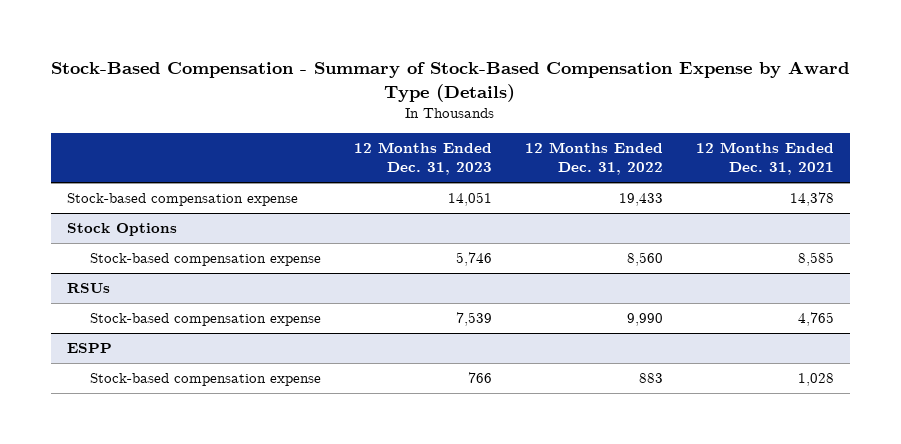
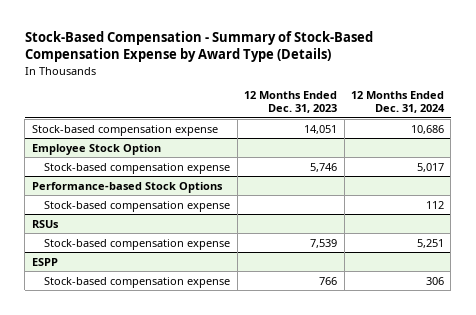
- | 12 Months Ended Dec. 31, 2023 | 12 Months Ended Dec. 31, 2022 | 12 Months Ended Dec. 31, 2021
+ | 12 Months Ended Dec. 31, 2023 | 12 Months Ended Dec. 31, 2024
- Stock Options
+ Employee Stock Option
+ Performance-based Stock Options
+ Stock-based compensation expense | | 112

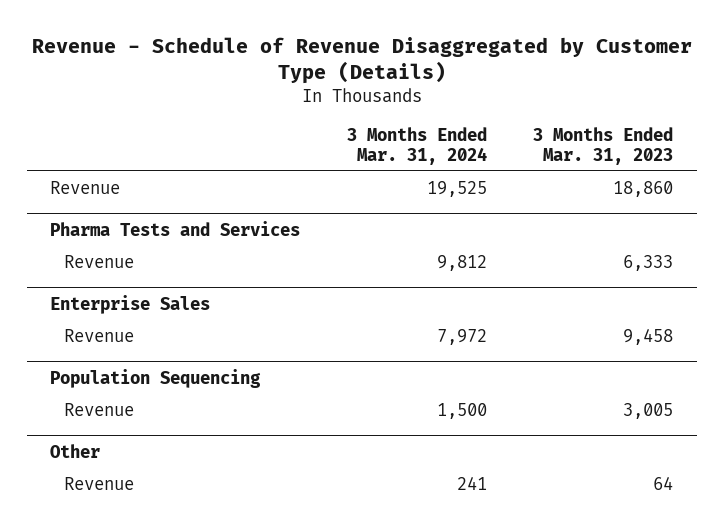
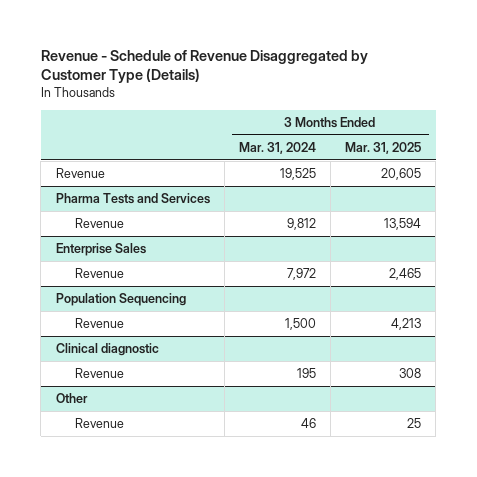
- | 3 Months Ended Mar. 31, 2024 | 3 Months Ended Mar. 31, 2023
+ | 3 Months Ended Mar. 31, 2024 | 3 Months Ended Mar. 31, 2025
+ Clinical diagnostic
+ Revenue | 195 | 308
@ Other
- Revenue | 241 | 64
+ Revenue | 46 | 25

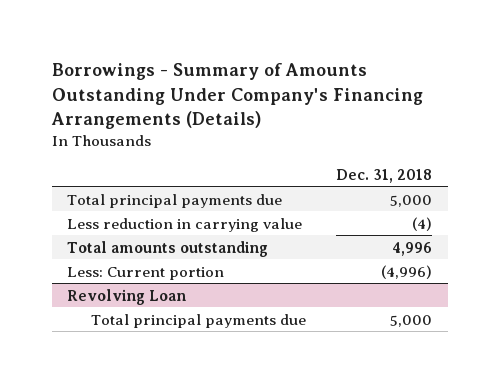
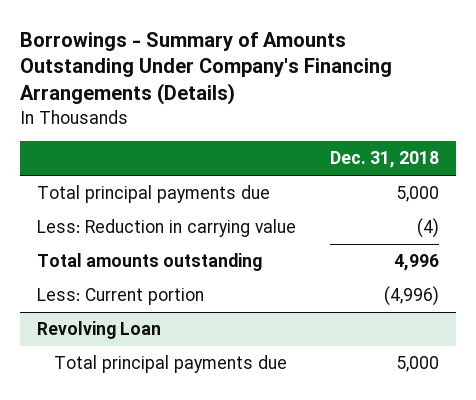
- Less reduction in carrying value | (4)
+ Less: Reduction in carrying value | (4)

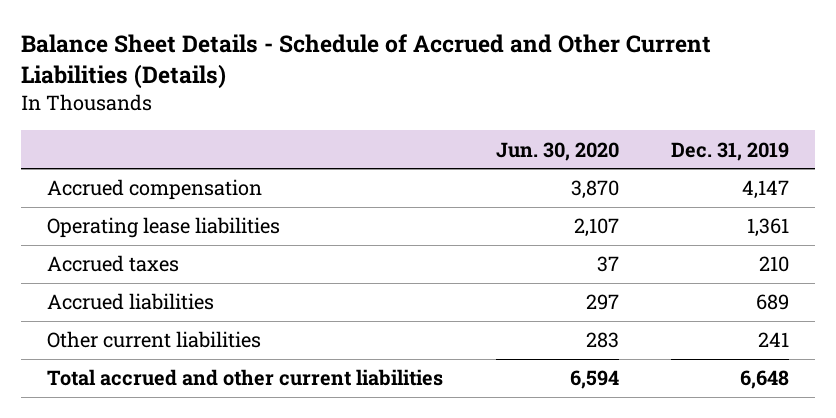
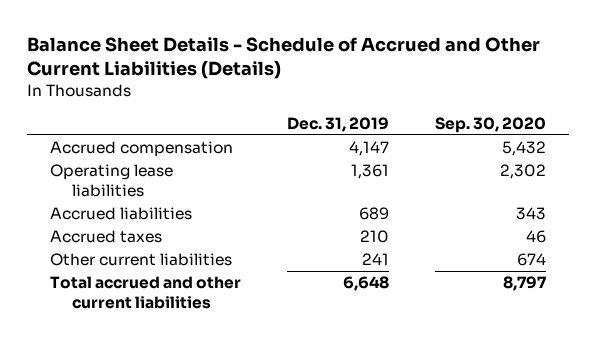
- | Jun. 30, 2020 | Dec. 31, 2019
+ | Dec. 31, 2019 | Sep. 30, 2020
moved down: Accrued taxes | 210 | 46

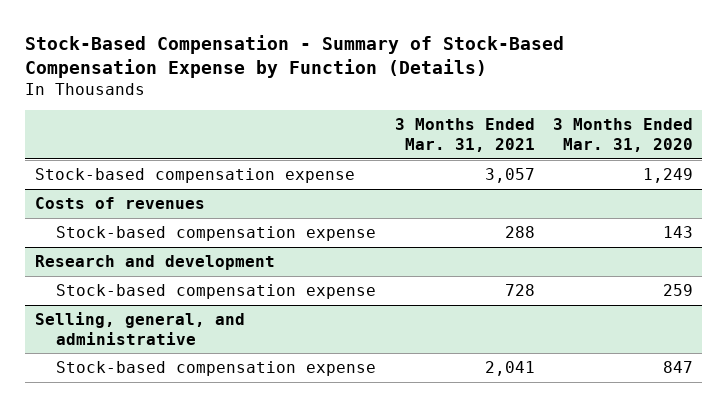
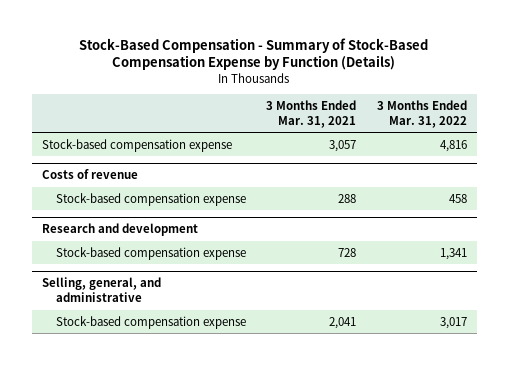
- | 3 Months Ended Mar. 31, 2021 | 3 Months Ended Mar. 31, 2020
+ | 3 Months Ended Mar. 31, 2021 | 3 Months Ended Mar. 31, 2022
- Costs of revenues
+ Costs of revenue

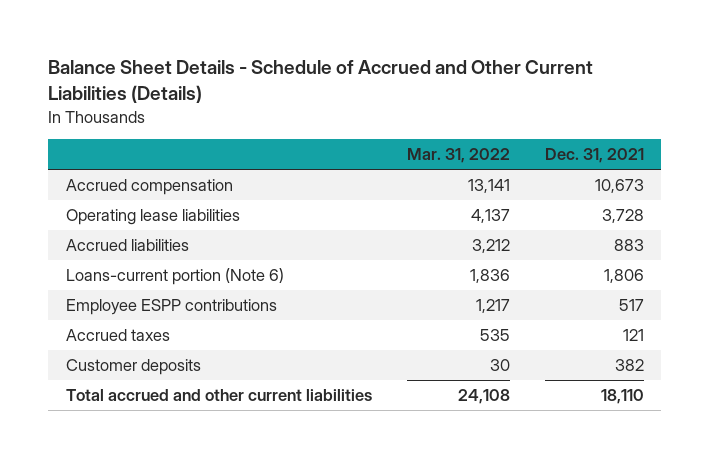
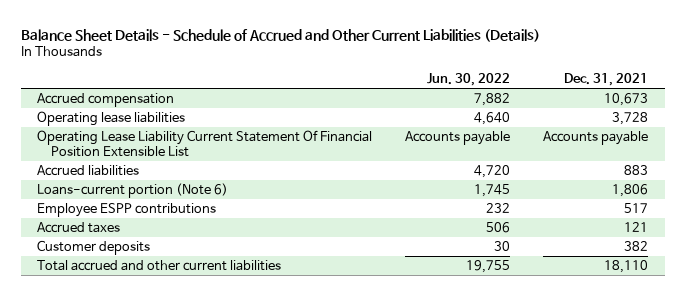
- | Mar. 31, 2022 | Dec. 31, 2021
+ | Jun. 30, 2022 | Dec. 31, 2021
+ Operating Lease Liability Current Statement Of Financial Position Extensible List | Accounts payable | Accounts payable

